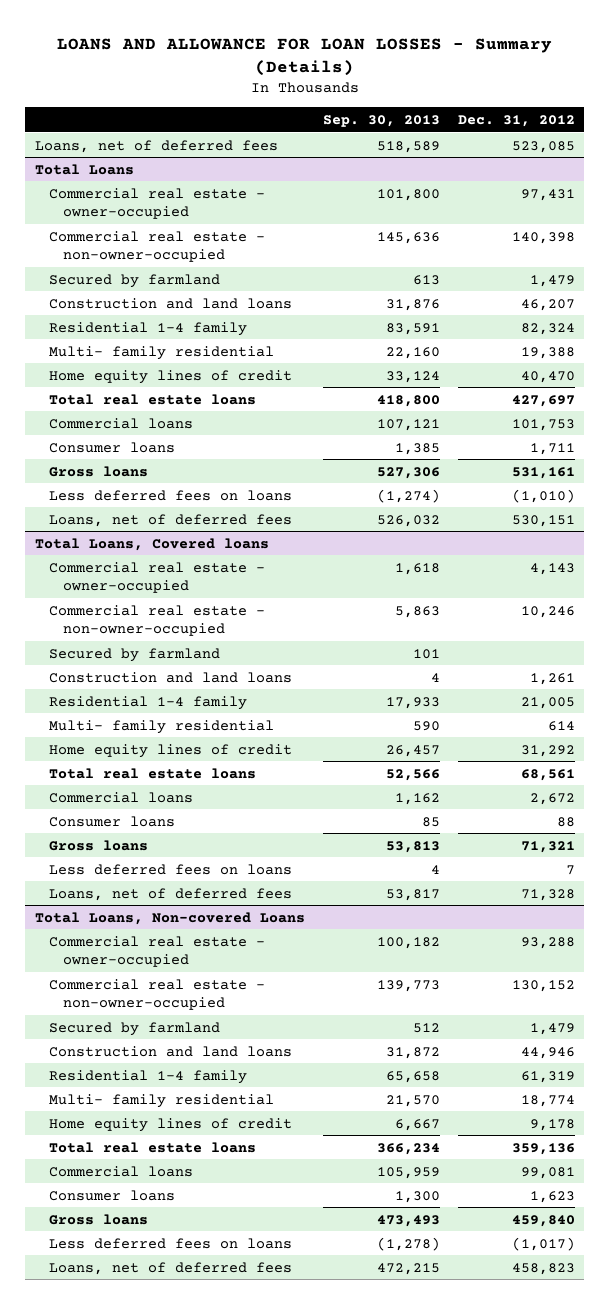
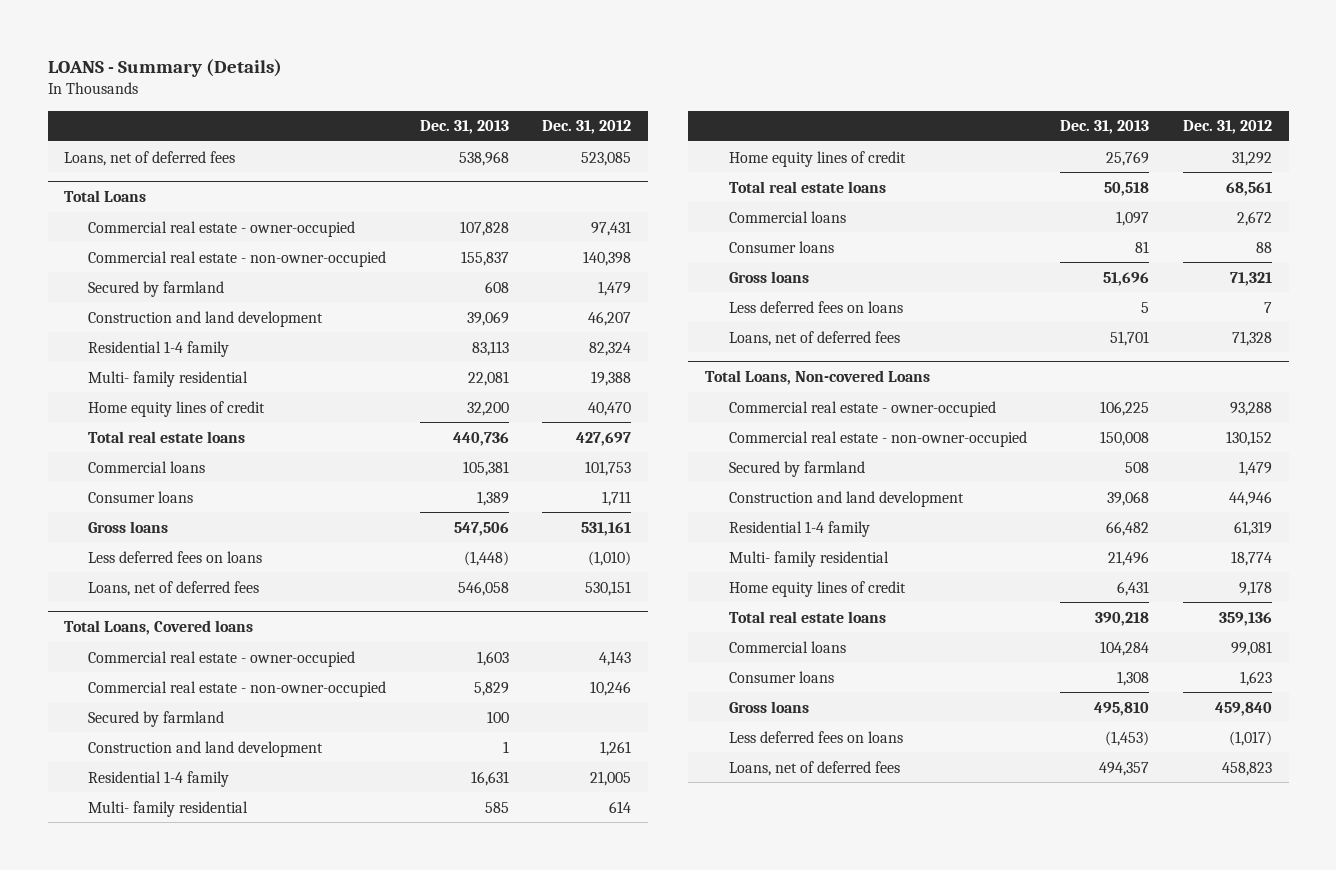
- LOANS AND ALLOWANCE FOR LOAN LOSSES - Summary (Details)
+ LOANS - Summary (Details)
- | Sep. 30, 2013 | Dec. 31, 2012
+ | Dec. 31, 2013 | Dec. 31, 2012
@ Total Loans
- Construction and land loans | 31,876 | 46,207
+ Construction and land development | 39,069 | 46,207
@ Total Loans, Covered loans
- Construction and land loans | 4 | 1,261
+ Construction and land development | 1 | 1,261
@ Total Loans, Non-covered Loans
- Construction and land loans | 31,872 | 44,946
+ Construction and land development | 39,068 | 44,946

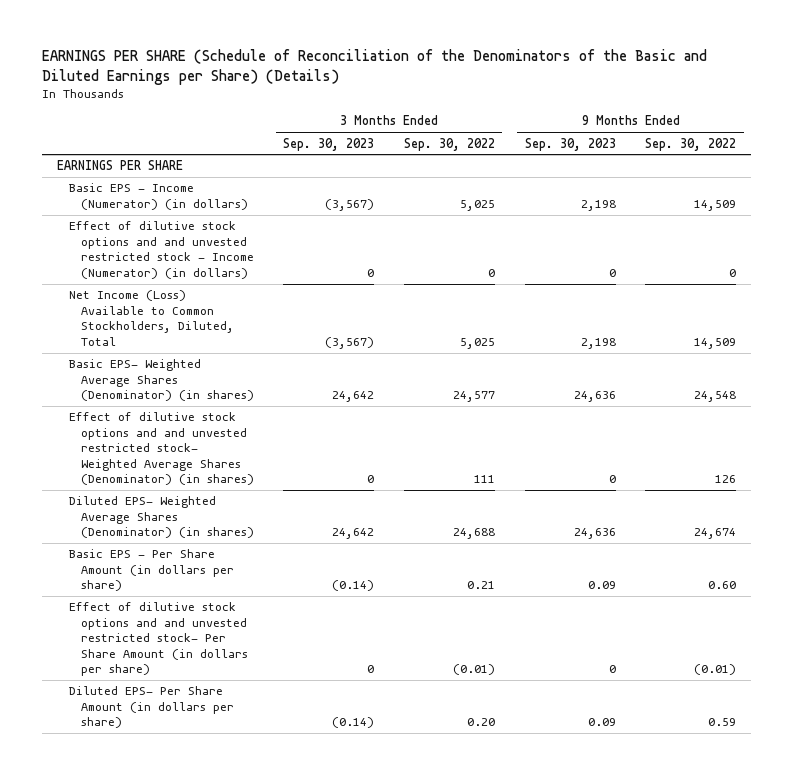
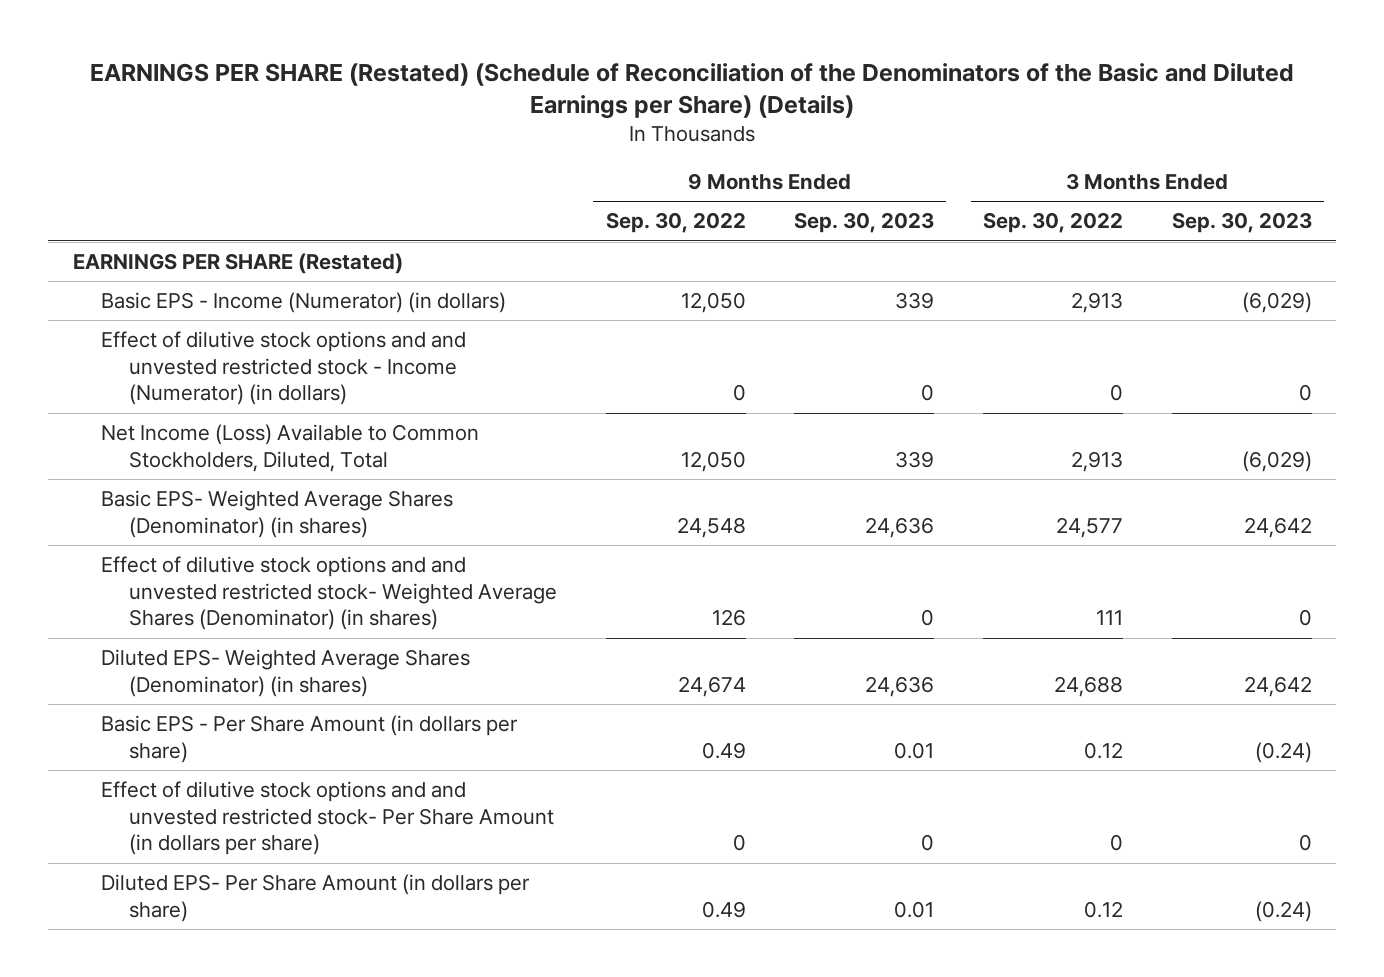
- EARNINGS PER SHARE (Schedule of Reconciliation of the Denominators of the Basic and Diluted Earnings per Share) (Details)
+ EARNINGS PER SHARE (Restated) (Schedule of Reconciliation of the Denominators of the Basic and Diluted Earnings per Share) (Details)
- | 3 Months Ended Sep. 30, 2023 | 3 Months Ended Sep. 30, 2022 | 9 Months Ended Sep. 30, 2023 | 9 Months Ended Sep. 30, 2022
+ | 9 Months Ended Sep. 30, 2022 | 9 Months Ended Sep. 30, 2023 | 3 Months Ended Sep. 30, 2022 | 3 Months Ended Sep. 30, 2023
- EARNINGS PER SHARE
- Basic EPS - Income (Numerator) (in dollars) | (3,567) | 5,025 | 2,198 | 14,509
+ EARNINGS PER SHARE (Restated)
+ Basic EPS - Income (Numerator) (in dollars) | 12,050 | 339 | 2,913 | (6,029)
- Net Income (Loss) Available to Common Stockholders, Diluted, Total | (3,567) | 5,025 | 2,198 | 14,509
+ Net Income (Loss) Available to Common Stockholders, Diluted, Total | 12,050 | 339 | 2,913 | (6,029)
- Basic EPS - Per Share Amount (in dollars per share) | (0.14) | 0.21 | 0.09 | 0.60
- Effect of dilutive stock options and and unvested restricted stock- Per Share Amount (in dollars per share) | 0 | (0.01) | 0 | (0.01)
- Diluted EPS- Per Share Amount (in dollars per share) | (0.14) | 0.20 | 0.09 | 0.59
+ Basic EPS - Per Share Amount (in dollars per share) | 0.49 | 0.01 | 0.12 | (0.24)
+ Effect of dilutive stock options and and unvested restricted stock- Per Share Amount (in dollars per share) | 0 | 0 | 0 | 0
+ Diluted EPS- Per Share Amount (in dollars per share) | 0.49 | 0.01 | 0.12 | (0.24)

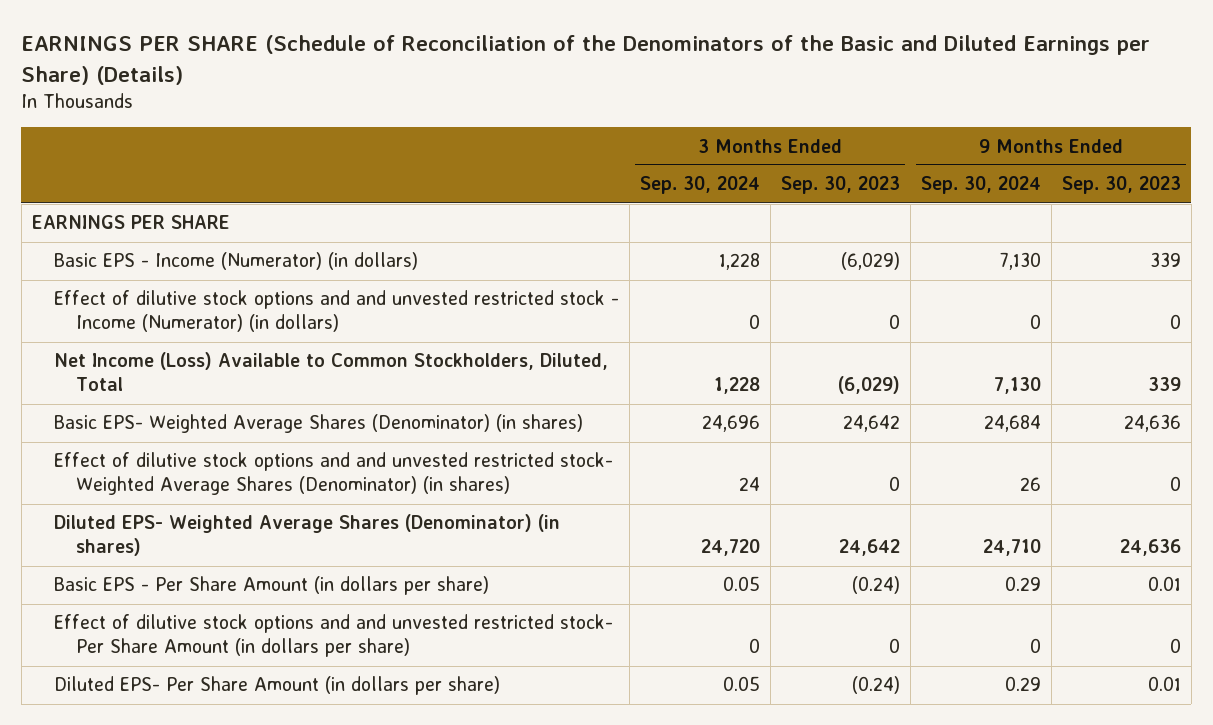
- EARNINGS PER SHARE (Restated) (Schedule of Reconciliation of the Denominators of the Basic and Diluted Earnings per Share) (Details)
+ EARNINGS PER SHARE (Schedule of Reconciliation of the Denominators of the Basic and Diluted Earnings per Share) (Details)
- | 9 Months Ended Sep. 30, 2022 | 9 Months Ended Sep. 30, 2023 | 3 Months Ended Sep. 30, 2022 | 3 Months Ended Sep. 30, 2023
+ | 3 Months Ended Sep. 30, 2024 | 3 Months Ended Sep. 30, 2023 | 9 Months Ended Sep. 30, 2024 | 9 Months Ended Sep. 30, 2023
- EARNINGS PER SHARE (Restated)
+ EARNINGS PER SHARE

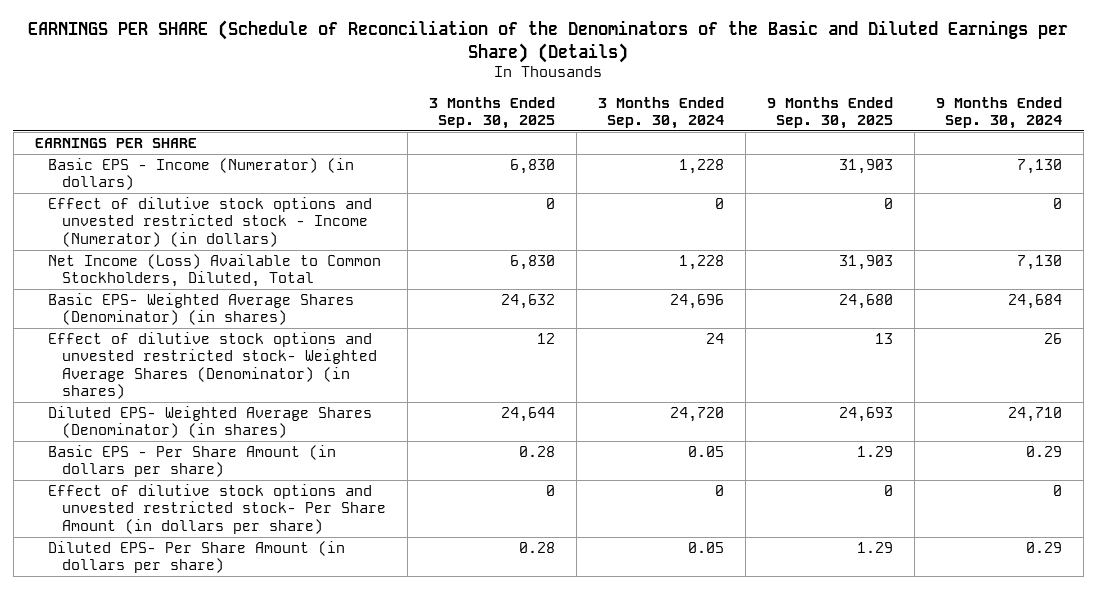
- | 3 Months Ended Sep. 30, 2024 | 3 Months Ended Sep. 30, 2023 | 9 Months Ended Sep. 30, 2024 | 9 Months Ended Sep. 30, 2023
+ | 3 Months Ended Sep. 30, 2025 | 3 Months Ended Sep. 30, 2024 | 9 Months Ended Sep. 30, 2025 | 9 Months Ended Sep. 30, 2024
- Effect of dilutive stock options and and unvested restricted stock - Income (Numerator) (in dollars) | 0 | 0 | 0 | 0
+ Effect of dilutive stock options and unvested restricted stock - Income (Numerator) (in dollars) | 0 | 0 | 0 | 0
- Effect of dilutive stock options and and unvested restricted stock- Weighted Average Shares (Denominator) (in shares) | 24 | 0 | 26 | 0
+ Effect of dilutive stock options and unvested restricted stock- Weighted Average Shares (Denominator) (in shares) | 12 | 24 | 13 | 26
- Effect of dilutive stock options and and unvested restricted stock- Per Share Amount (in dollars per share) | 0 | 0 | 0 | 0
+ Effect of dilutive stock options and unvested restricted stock- Per Share Amount (in dollars per share) | 0 | 0 | 0 | 0

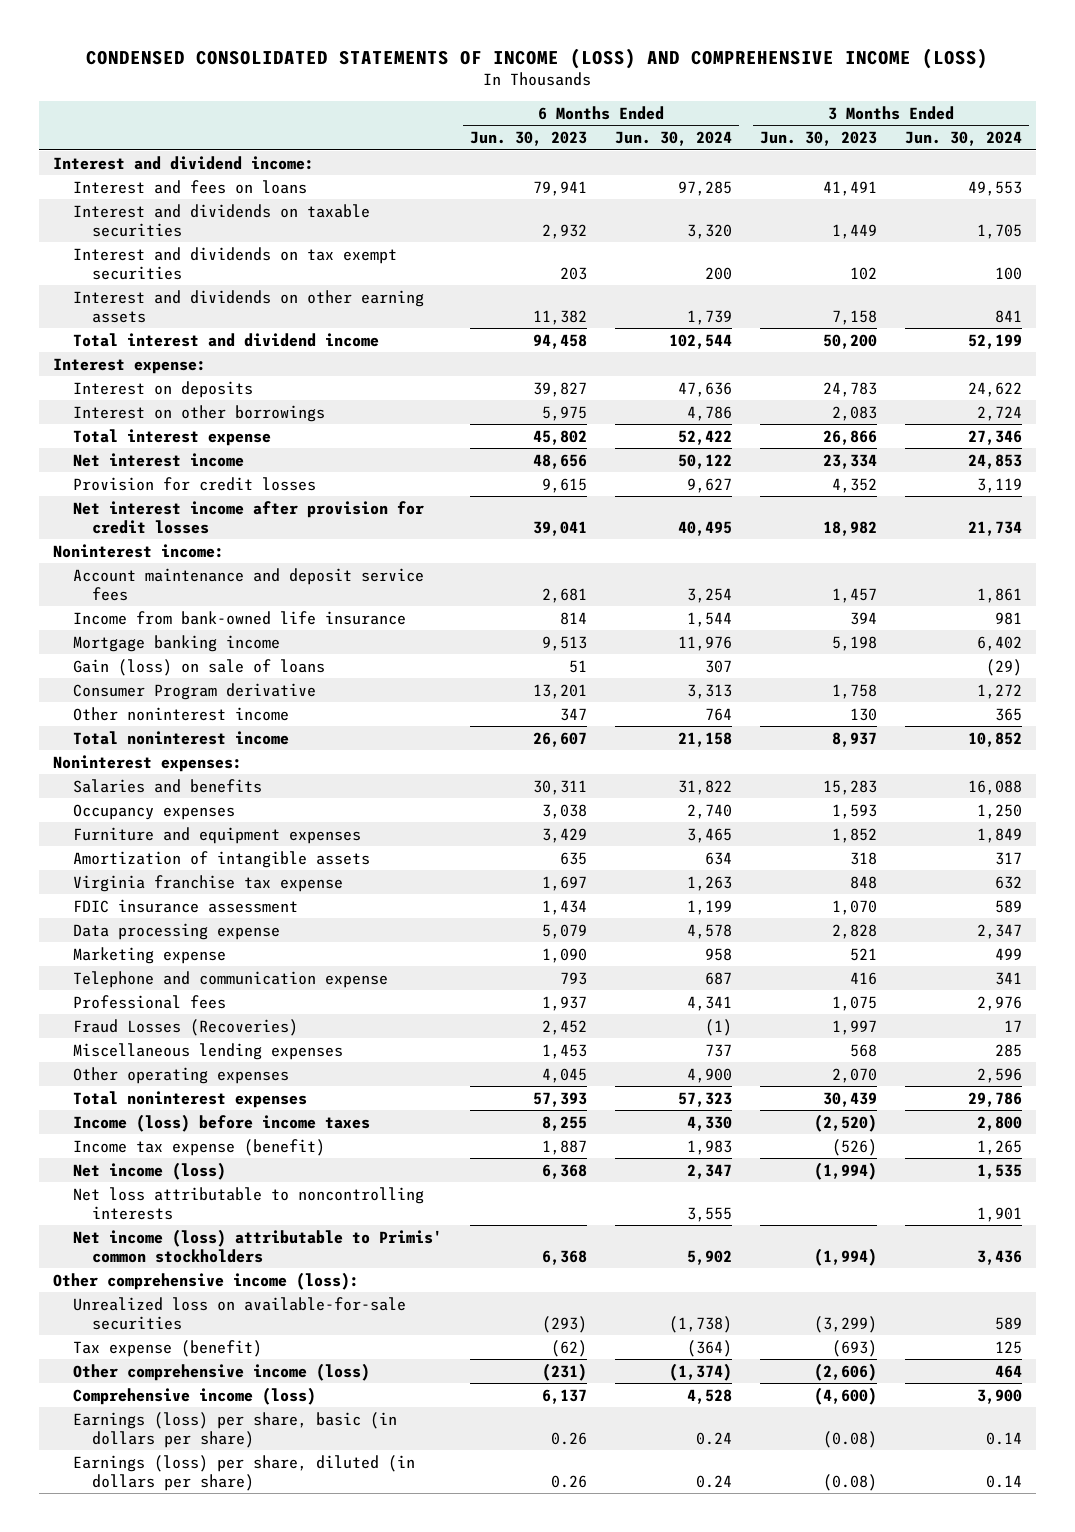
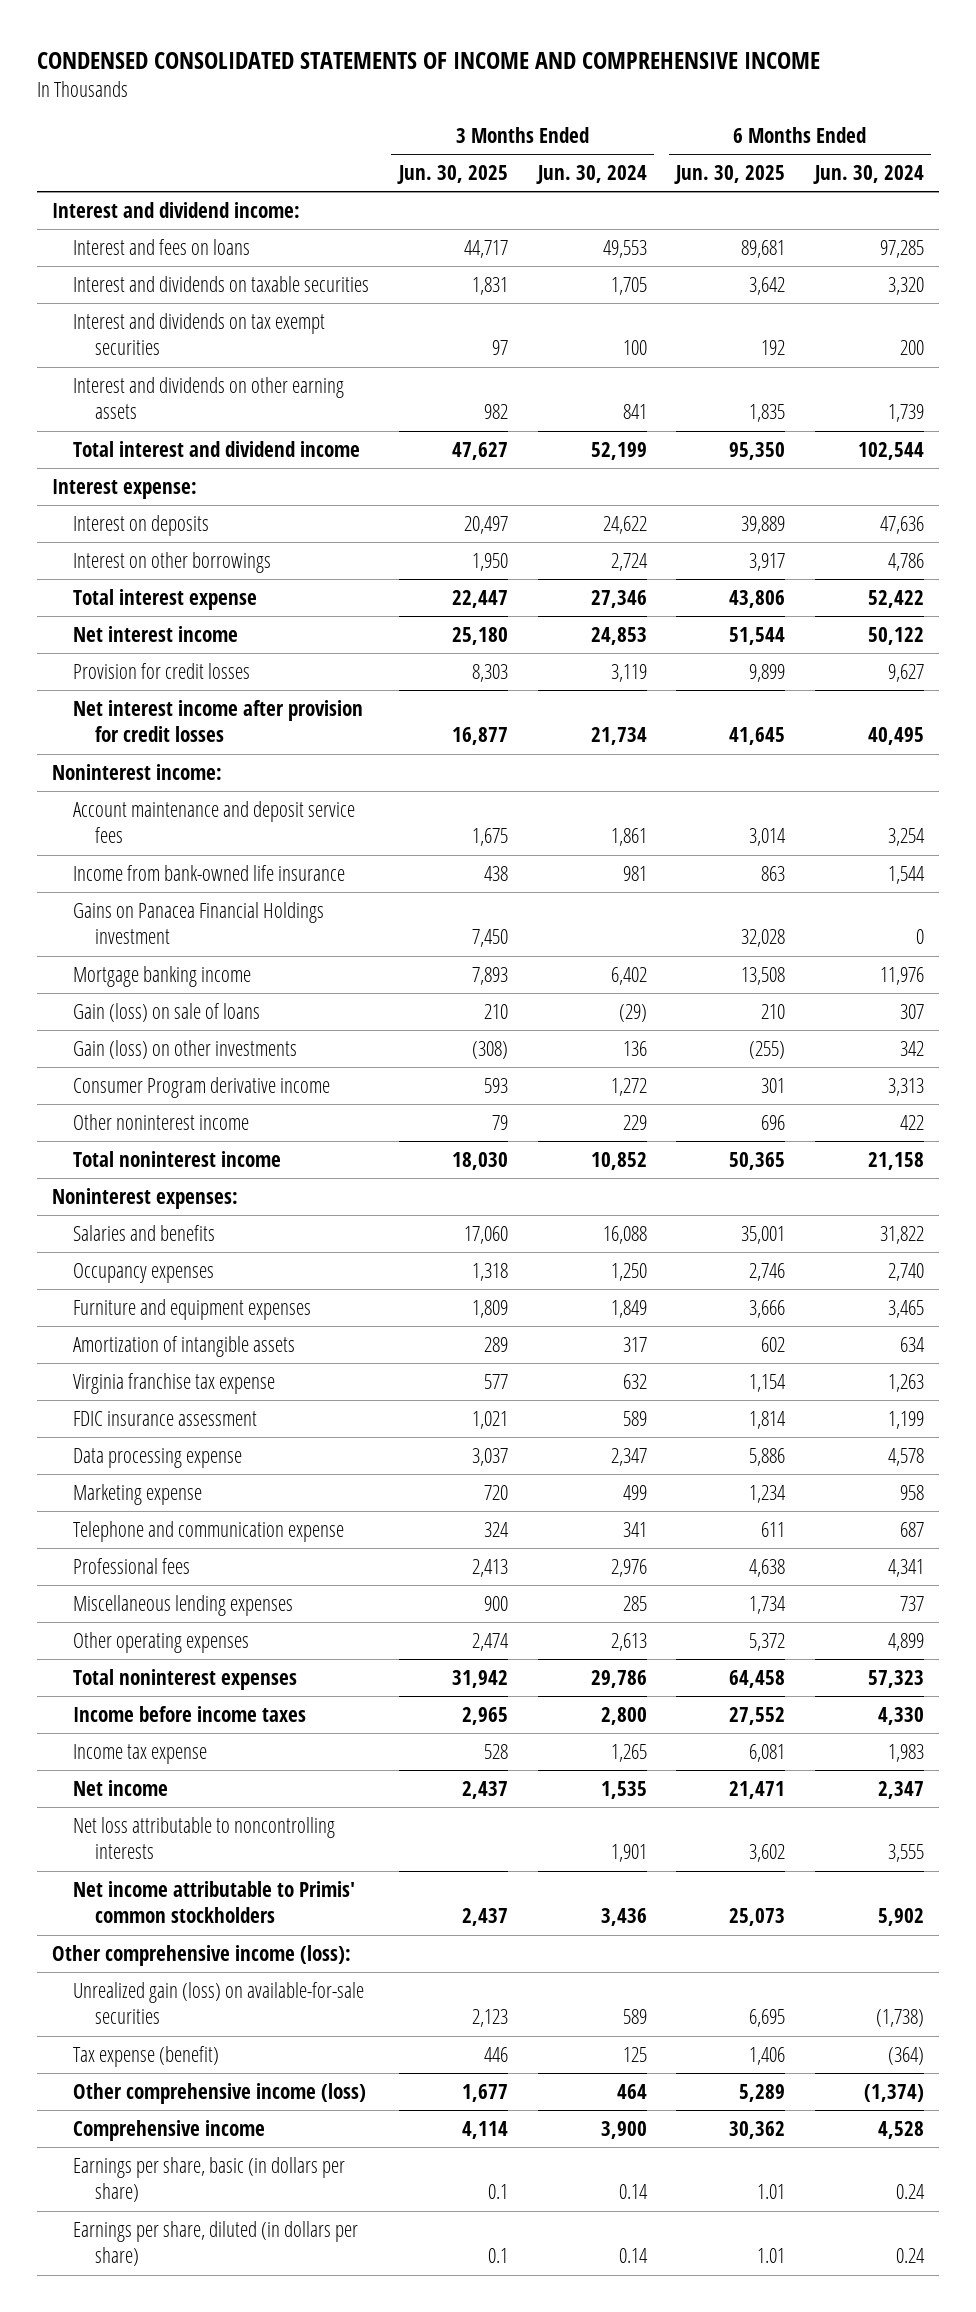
- CONDENSED CONSOLIDATED STATEMENTS OF INCOME (LOSS) AND COMPREHENSIVE INCOME (LOSS)
+ CONDENSED CONSOLIDATED STATEMENTS OF INCOME AND COMPREHENSIVE INCOME
- | 6 Months Ended Jun. 30, 2023 | 6 Months Ended Jun. 30, 2024 | 3 Months Ended Jun. 30, 2023 | 3 Months Ended Jun. 30, 2024
+ | 3 Months Ended Jun. 30, 2025 | 3 Months Ended Jun. 30, 2024 | 6 Months Ended Jun. 30, 2025 | 6 Months Ended Jun. 30, 2024
+ Gains on Panacea Financial Holdings investment | 7,450 | | 32,028 | 0
- Consumer Program derivative | 13,201 | 3,313 | 1,758 | 1,272
- Other noninterest income | 347 | 764 | 130 | 365
+ Gain (loss) on other investments | (308) | 136 | (255) | 342
+ Consumer Program derivative income | 593 | 1,272 | 301 | 3,313
+ Other noninterest income | 79 | 229 | 696 | 422
- Fraud Losses (Recoveries) | 2,452 | (1) | 1,997 | 17
- Other operating expenses | 4,045 | 4,900 | 2,070 | 2,596
+ Other operating expenses | 2,474 | 2,613 | 5,372 | 4,899
- Income (loss) before income taxes | 8,255 | 4,330 | (2,520) | 2,800
- Income tax expense (benefit) | 1,887 | 1,983 | (526) | 1,265
- Net income (loss) | 6,368 | 2,347 | (1,994) | 1,535
+ Income before income taxes | 2,965 | 2,800 | 27,552 | 4,330
+ Income tax expense | 528 | 1,265 | 6,081 | 1,983
+ Net income | 2,437 | 1,535 | 21,471 | 2,347
- Net income (loss) attributable to Primis' common stockholders | 6,368 | 5,902 | (1,994) | 3,436
+ Net income attributable to Primis' common stockholders | 2,437 | 3,436 | 25,073 | 5,902
- Unrealized loss on available-for-sale securities | (293) | (1,738) | (3,299) | 589
+ Unrealized gain (loss) on available-for-sale securities | 2,123 | 589 | 6,695 | (1,738)
- Comprehensive income (loss) | 6,137 | 4,528 | (4,600) | 3,900
- Earnings (loss) per share, basic (in dollars per share) | 0.26 | 0.24 | (0.08) | 0.14
- Earnings (loss) per share, diluted (in dollars per share) | 0.26 | 0.24 | (0.08) | 0.14
+ Comprehensive income | 4,114 | 3,900 | 30,362 | 4,528
+ Earnings per share, basic (in dollars per share) | 0.1 | 0.14 | 1.01 | 0.24
+ Earnings per share, diluted (in dollars per share) | 0.1 | 0.14 | 1.01 | 0.24

